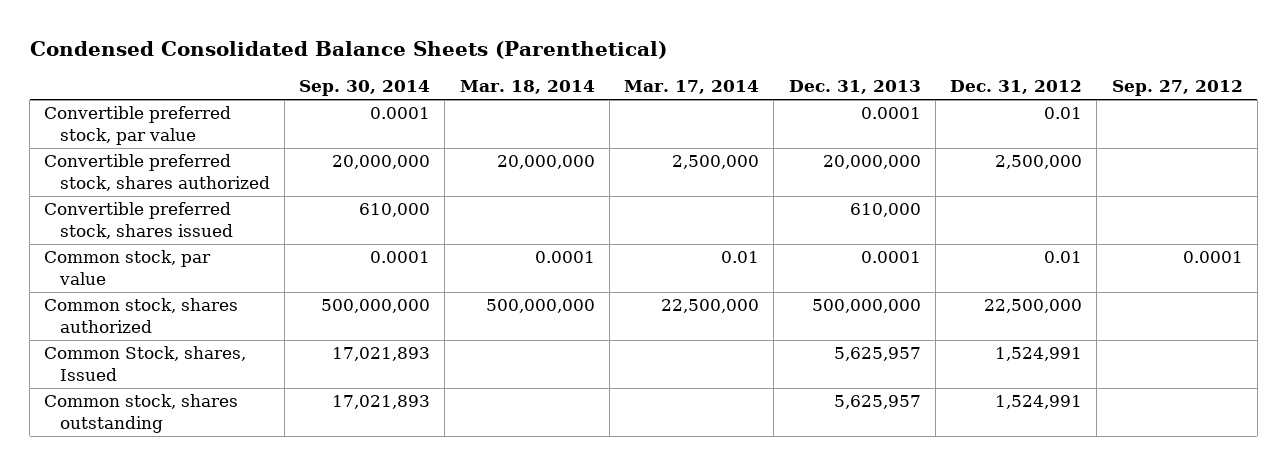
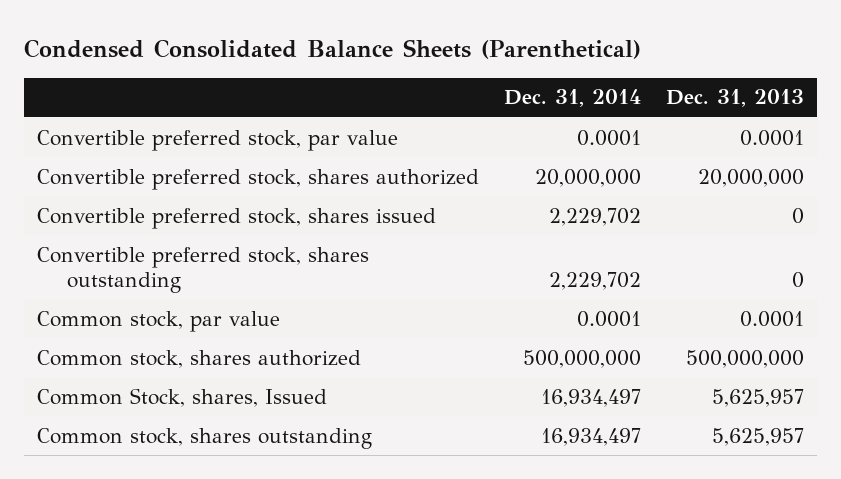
- | Sep. 30, 2014 | Mar. 18, 2014 | Mar. 17, 2014 | Dec. 31, 2013 | Dec. 31, 2012 | Sep. 27, 2012
+ | Dec. 31, 2014 | Dec. 31, 2013
- Convertible preferred stock, shares issued | 610,000 | | | 610,000 | |
+ Convertible preferred stock, shares issued | 2,229,702 | 0
+ Convertible preferred stock, shares outstanding | 2,229,702 | 0

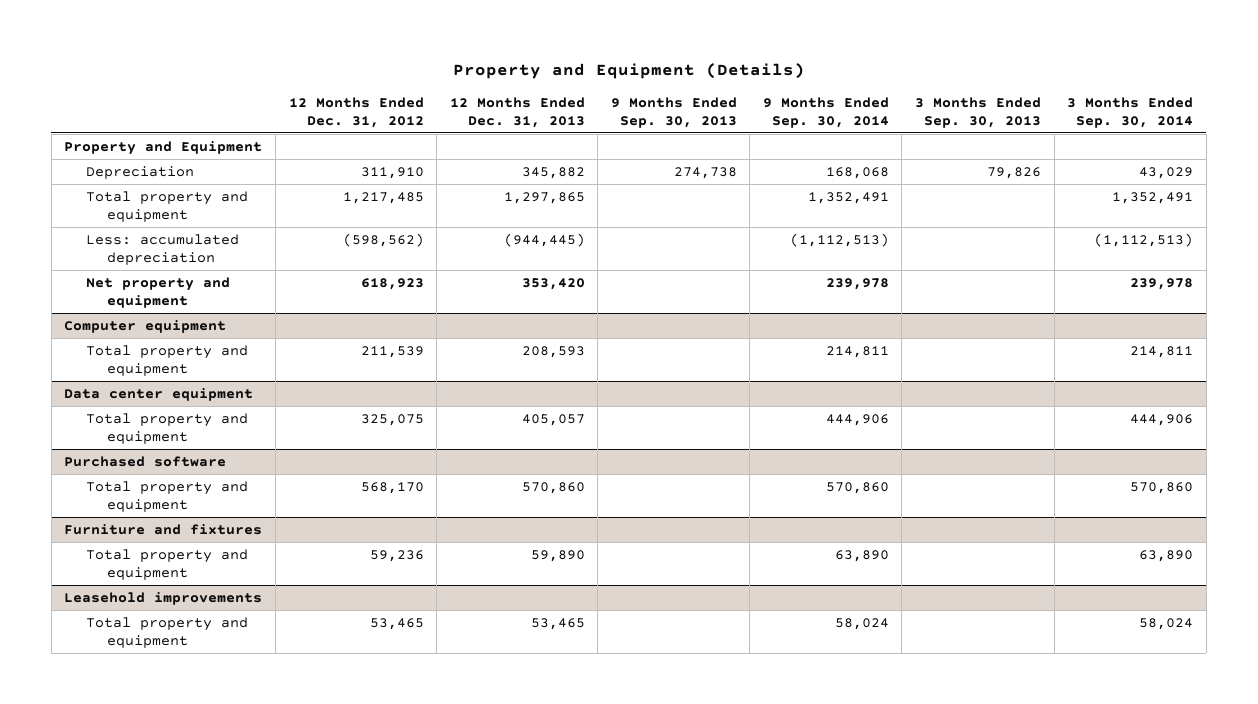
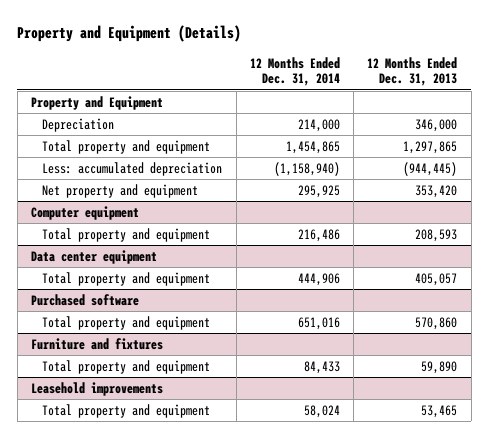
- | 12 Months Ended Dec. 31, 2012 | 12 Months Ended Dec. 31, 2013 | 9 Months Ended Sep. 30, 2013 | 9 Months Ended Sep. 30, 2014 | 3 Months Ended Sep. 30, 2013 | 3 Months Ended Sep. 30, 2014
+ | 12 Months Ended Dec. 31, 2014 | 12 Months Ended Dec. 31, 2013
- Depreciation | 311,910 | 345,882 | 274,738 | 168,068 | 79,826 | 43,029
+ Depreciation | 214,000 | 346,000

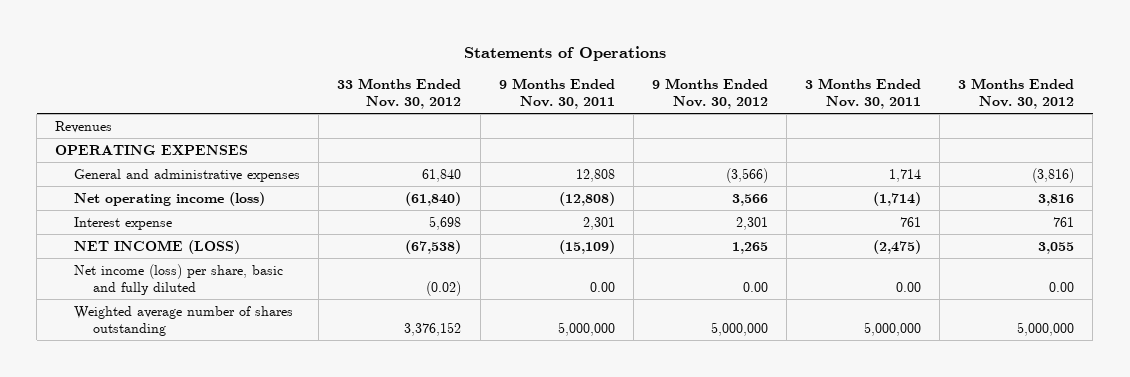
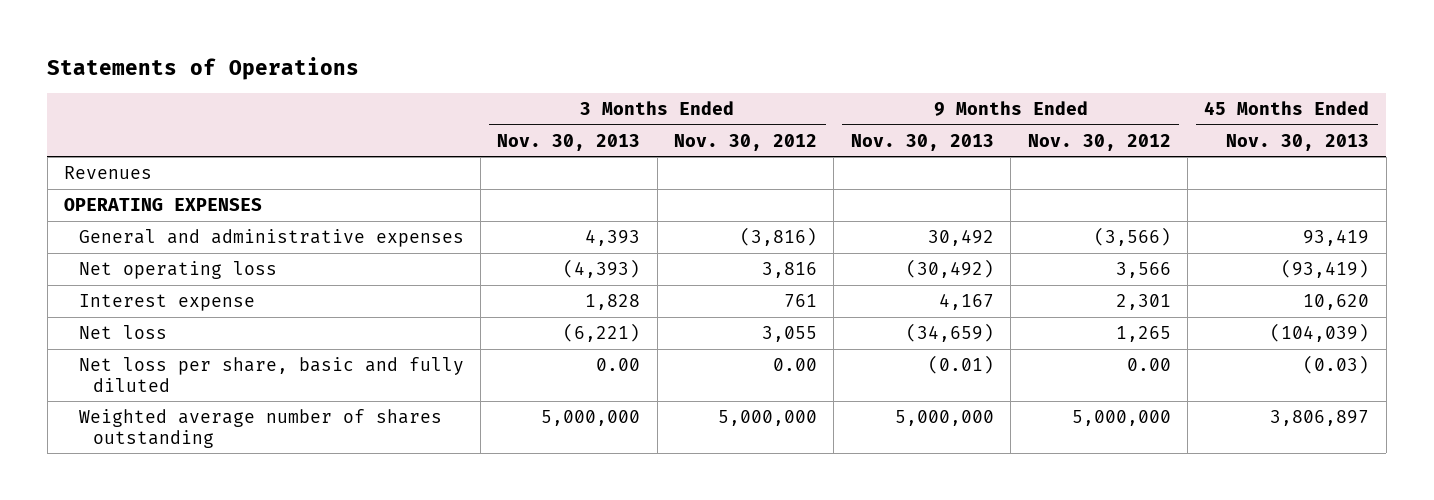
- | 33 Months Ended Nov. 30, 2012 | 9 Months Ended Nov. 30, 2011 | 9 Months Ended Nov. 30, 2012 | 3 Months Ended Nov. 30, 2011 | 3 Months Ended Nov. 30, 2012
+ | 3 Months Ended Nov. 30, 2013 | 3 Months Ended Nov. 30, 2012 | 9 Months Ended Nov. 30, 2013 | 9 Months Ended Nov. 30, 2012 | 45 Months Ended Nov. 30, 2013
- Net operating income (loss) | (61,840) | (12,808) | 3,566 | (1,714) | 3,816
+ Net operating loss | (4,393) | 3,816 | (30,492) | 3,566 | (93,419)
- NET INCOME (LOSS) | (67,538) | (15,109) | 1,265 | (2,475) | 3,055
- Net income (loss) per share, basic and fully diluted | (0.02) | 0.00 | 0.00 | 0.00 | 0.00
+ Net loss | (6,221) | 3,055 | (34,659) | 1,265 | (104,039)
+ Net loss per share, basic and fully diluted | 0.00 | 0.00 | (0.01) | 0.00 | (0.03)

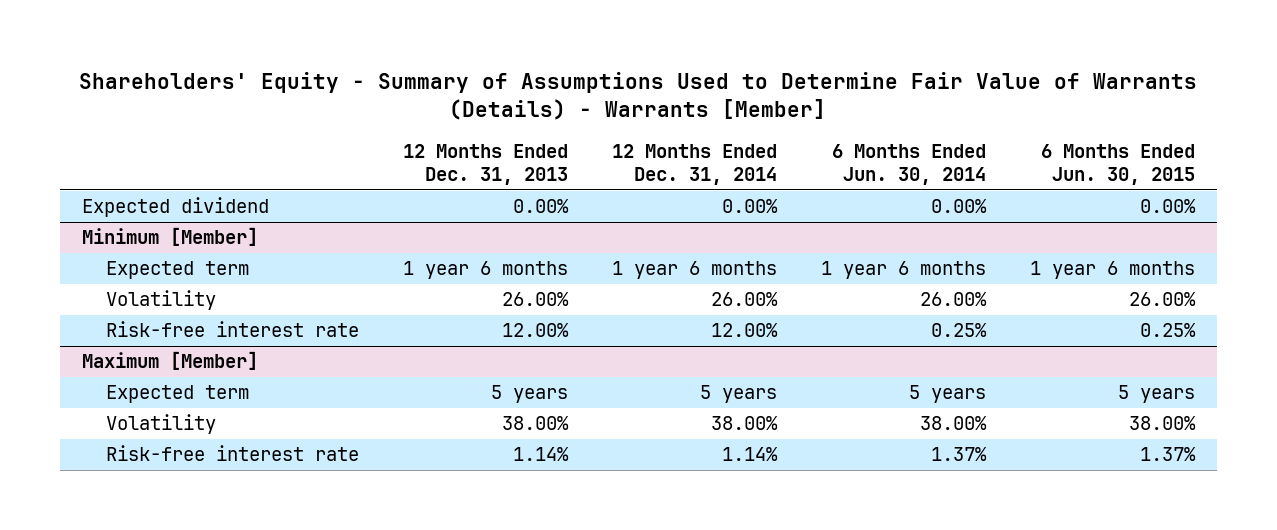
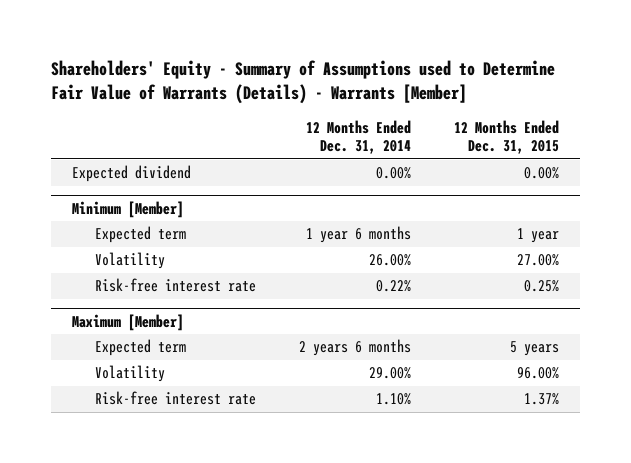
- Shareholders' Equity - Summary of Assumptions Used to Determine Fair Value of Warrants (Details) - Warrants [Member]
+ Shareholders' Equity - Summary of Assumptions used to Determine Fair Value of Warrants (Details) - Warrants [Member]
- | 12 Months Ended Dec. 31, 2013 | 12 Months Ended Dec. 31, 2014 | 6 Months Ended Jun. 30, 2014 | 6 Months Ended Jun. 30, 2015
+ | 12 Months Ended Dec. 31, 2014 | 12 Months Ended Dec. 31, 2015
@ Minimum [Member]
- Risk-free interest rate | 12.00% | 12.00% | 0.25% | 0.25%
+ Risk-free interest rate | 0.22% | 0.25%
@ Maximum [Member]
- Expected term | 5 years | 5 years | 5 years | 5 years
- Volatility | 38.00% | 38.00% | 38.00% | 38.00%
- Risk-free interest rate | 1.14% | 1.14% | 1.37% | 1.37%
+ Expected term | 2 years 6 months | 5 years
+ Volatility | 29.00% | 96.00%
+ Risk-free interest rate | 1.10% | 1.37%

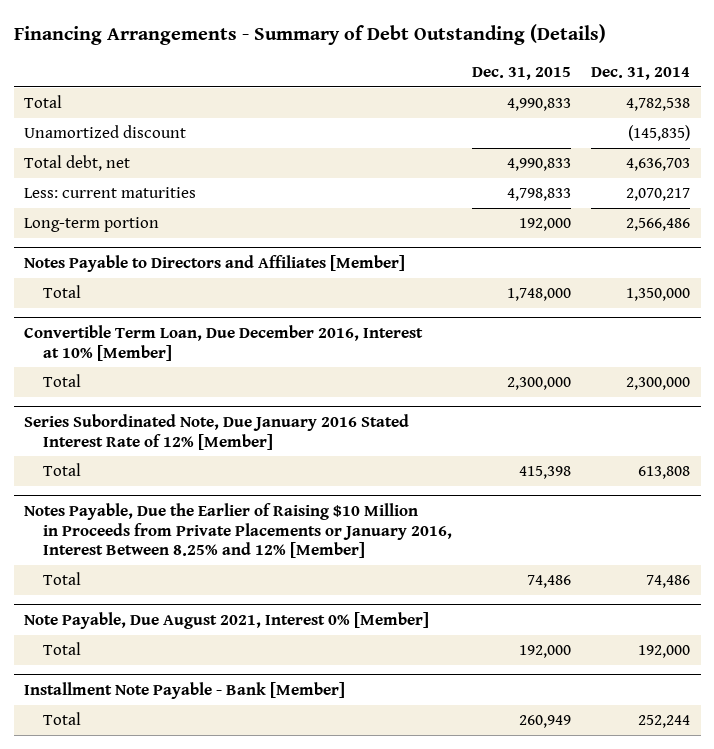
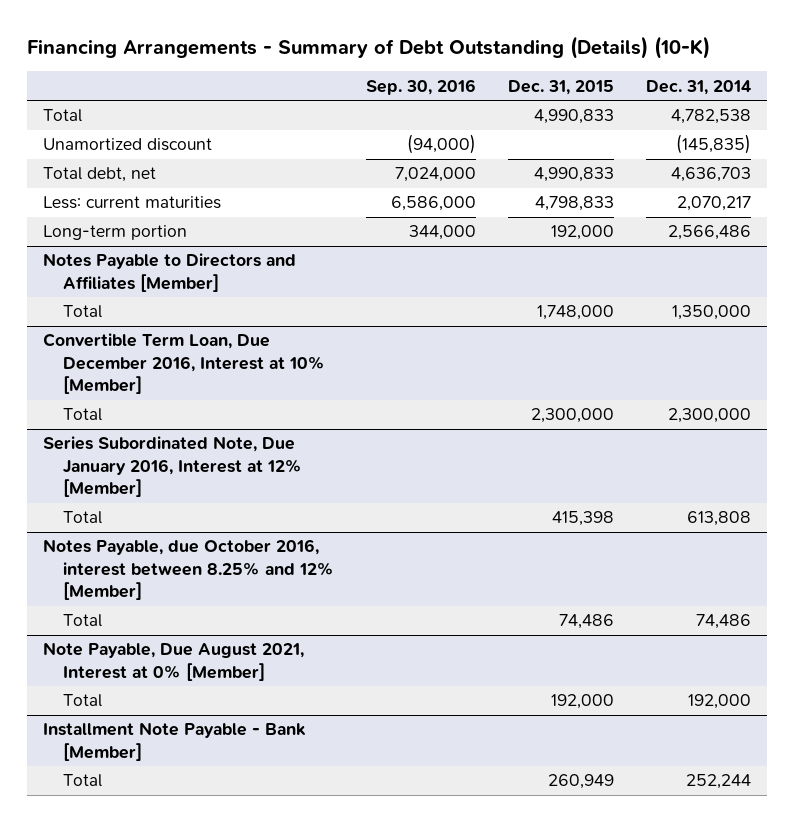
- Financing Arrangements - Summary of Debt Outstanding (Details)
+ Financing Arrangements - Summary of Debt Outstanding (Details) (10-K)
- | Dec. 31, 2015 | Dec. 31, 2014
+ | Sep. 30, 2016 | Dec. 31, 2015 | Dec. 31, 2014
- Series Subordinated Note, Due January 2016 Stated Interest Rate of 12% [Member]
+ Series Subordinated Note, Due January 2016, Interest at 12% [Member]
- Notes Payable, Due the Earlier of Raising $10 Million in Proceeds from Private Placements or January 2016, Interest Between 8.25% and 12% [Member]
+ Notes Payable, due October 2016, interest between 8.25% and 12% [Member]
- Note Payable, Due August 2021, Interest 0% [Member]
+ Note Payable, Due August 2021, Interest at 0% [Member]

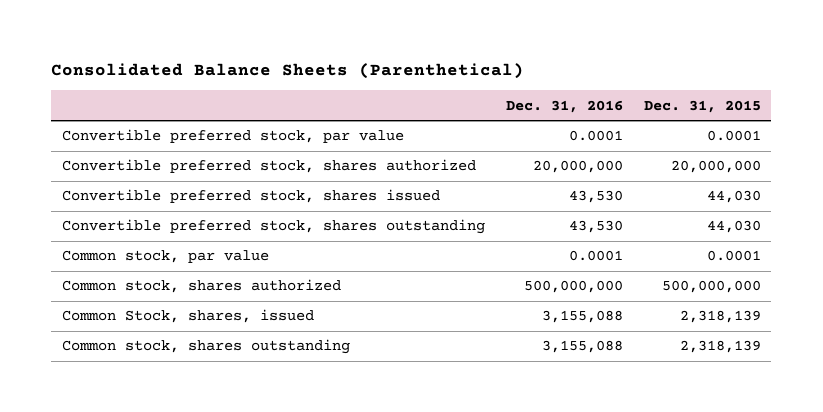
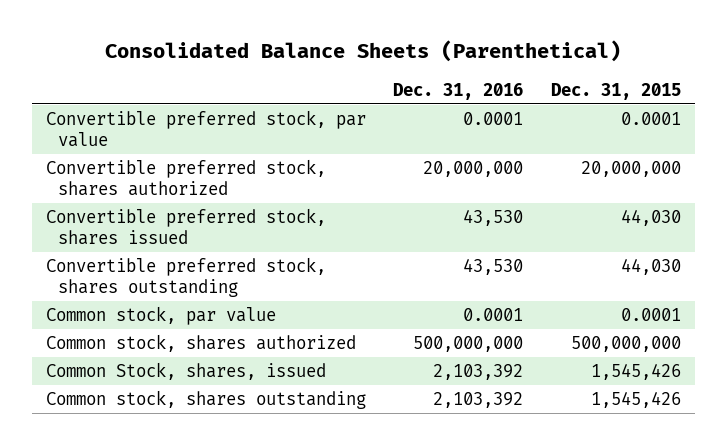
- Common Stock, shares, issued | 3,155,088 | 2,318,139
- Common stock, shares outstanding | 3,155,088 | 2,318,139
+ Common Stock, shares, issued | 2,103,392 | 1,545,426
+ Common stock, shares outstanding | 2,103,392 | 1,545,426

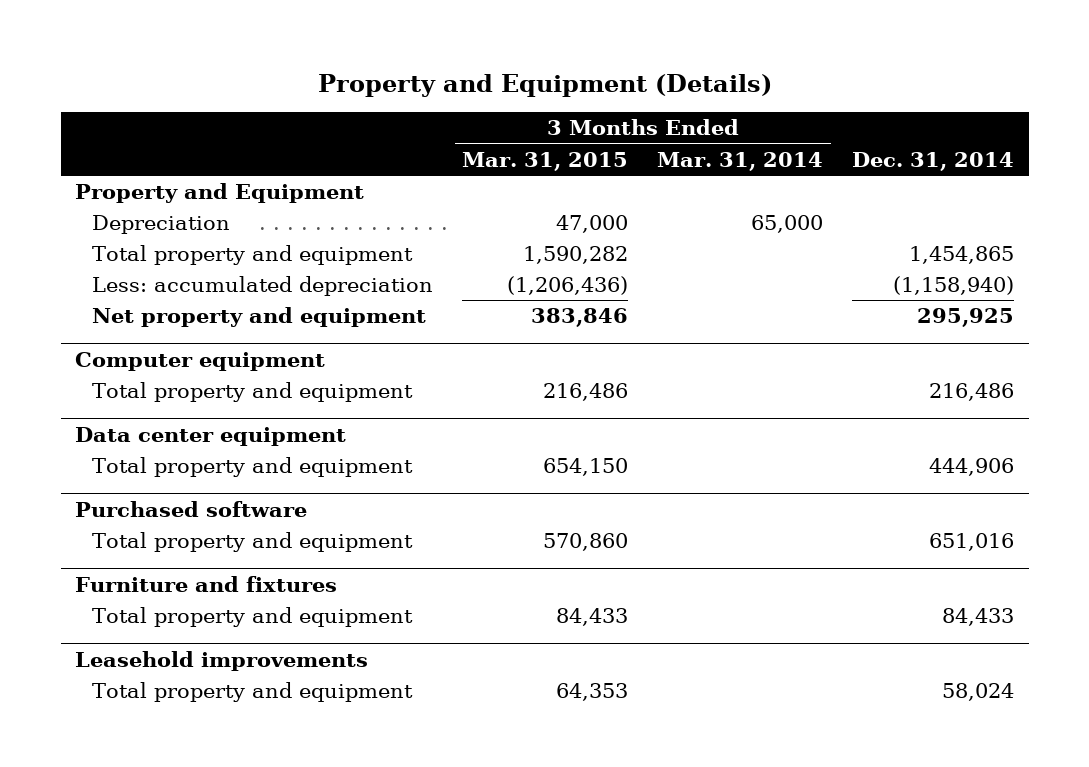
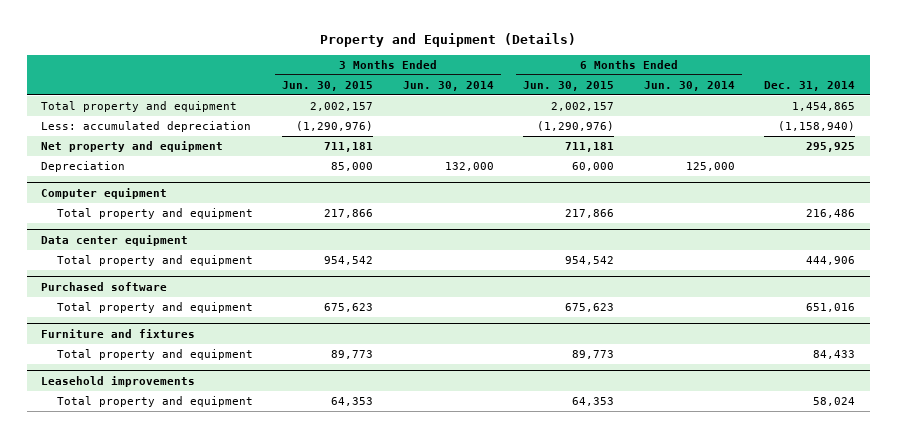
- | 3 Months Ended Mar. 31, 2015 | 3 Months Ended Mar. 31, 2014 | Dec. 31, 2014
+ | 3 Months Ended Jun. 30, 2015 | 3 Months Ended Jun. 30, 2014 | 6 Months Ended Jun. 30, 2015 | 6 Months Ended Jun. 30, 2014 | Dec. 31, 2014
- Property and Equipment
moved down: Depreciation | 85,000 | 132,000 | 60,000 | 125,000 |

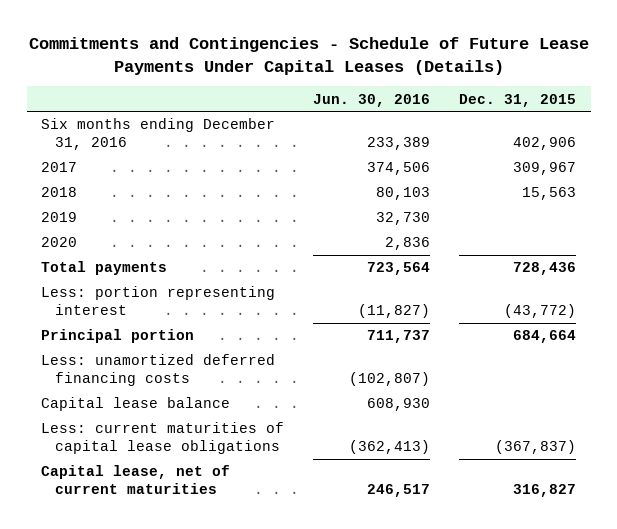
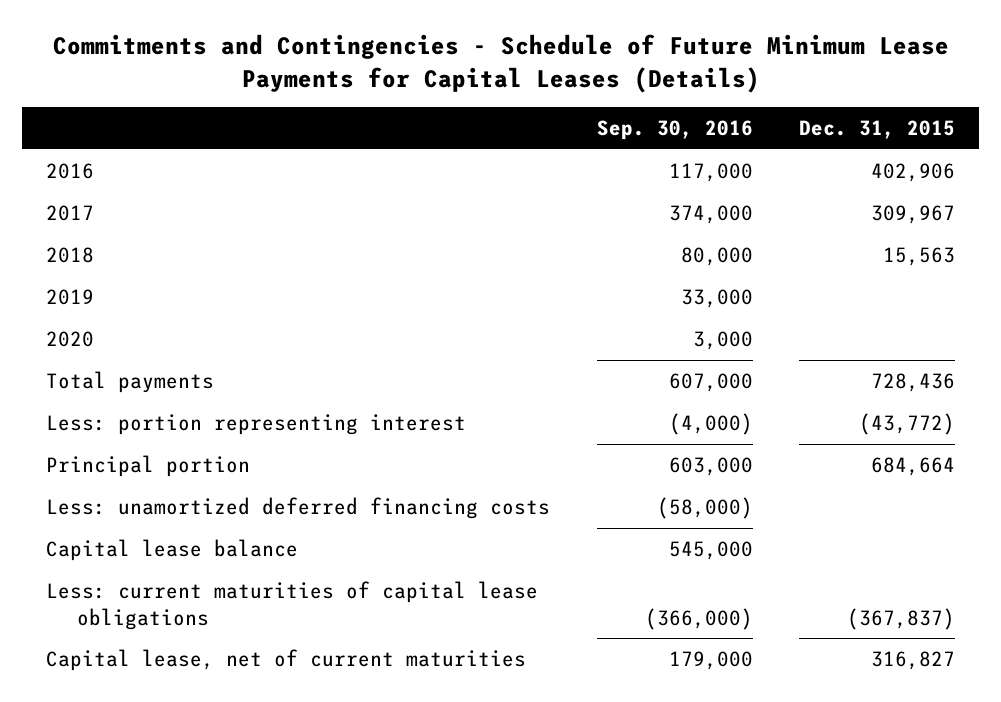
- Commitments and Contingencies - Schedule of Future Lease Payments Under Capital Leases (Details)
+ Commitments and Contingencies - Schedule of Future Minimum Lease Payments for Capital Leases (Details)
- | Jun. 30, 2016 | Dec. 31, 2015
+ | Sep. 30, 2016 | Dec. 31, 2015
- Six months ending December 31, 2016 | 233,389 | 402,906
+ 2016 | 117,000 | 402,906

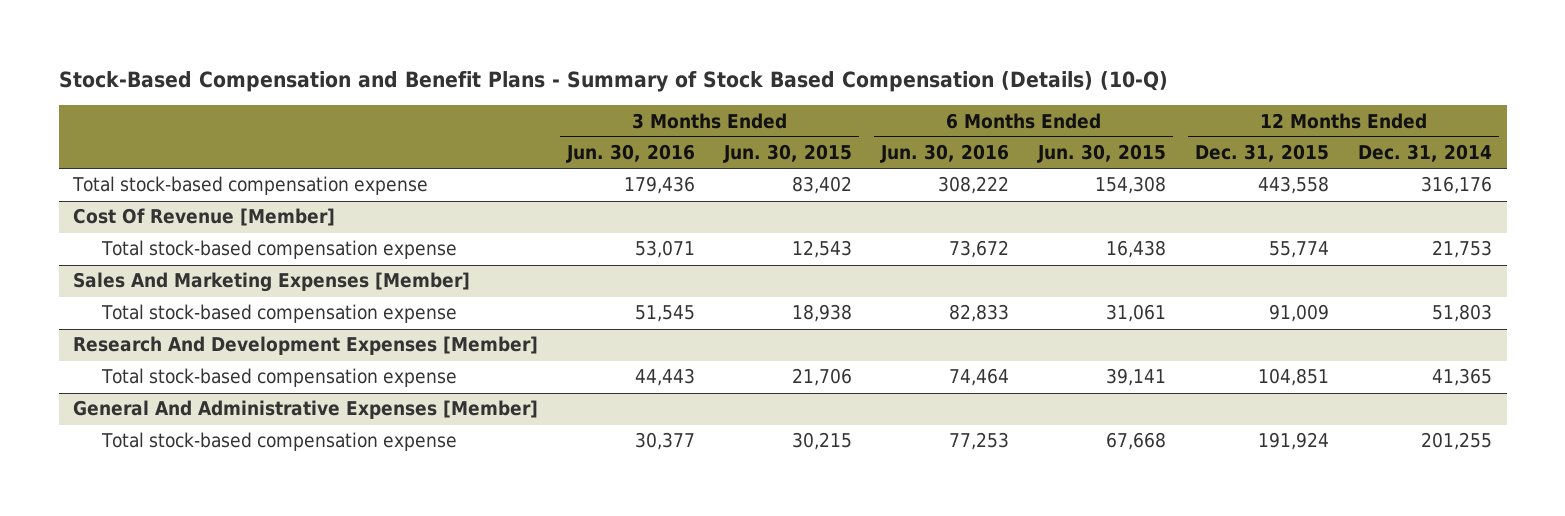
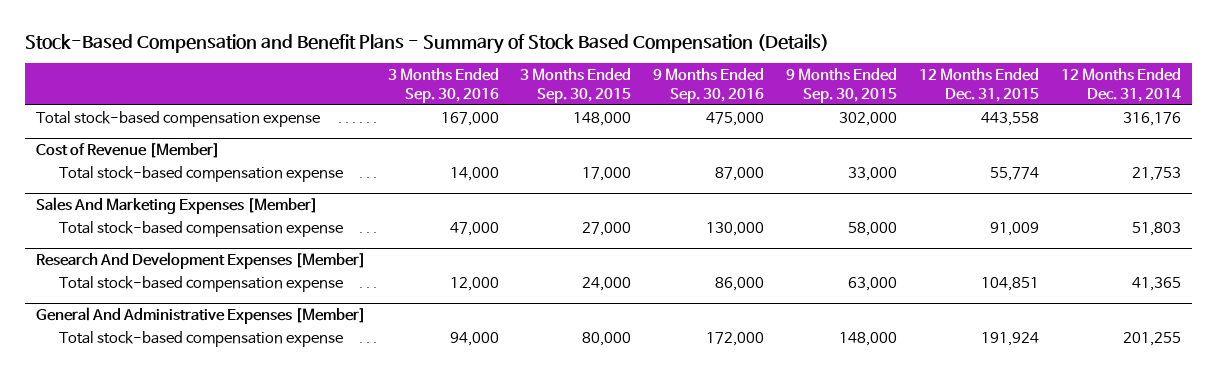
- Stock-Based Compensation and Benefit Plans - Summary of Stock Based Compensation (Details) (10-Q)
+ Stock-Based Compensation and Benefit Plans - Summary of Stock Based Compensation (Details)
- | 3 Months Ended Jun. 30, 2016 | 3 Months Ended Jun. 30, 2015 | 6 Months Ended Jun. 30, 2016 | 6 Months Ended Jun. 30, 2015 | 12 Months Ended Dec. 31, 2015 | 12 Months Ended Dec. 31, 2014
+ | 3 Months Ended Sep. 30, 2016 | 3 Months Ended Sep. 30, 2015 | 9 Months Ended Sep. 30, 2016 | 9 Months Ended Sep. 30, 2015 | 12 Months Ended Dec. 31, 2015 | 12 Months Ended Dec. 31, 2014
- Cost Of Revenue [Member]
+ Cost of Revenue [Member]

